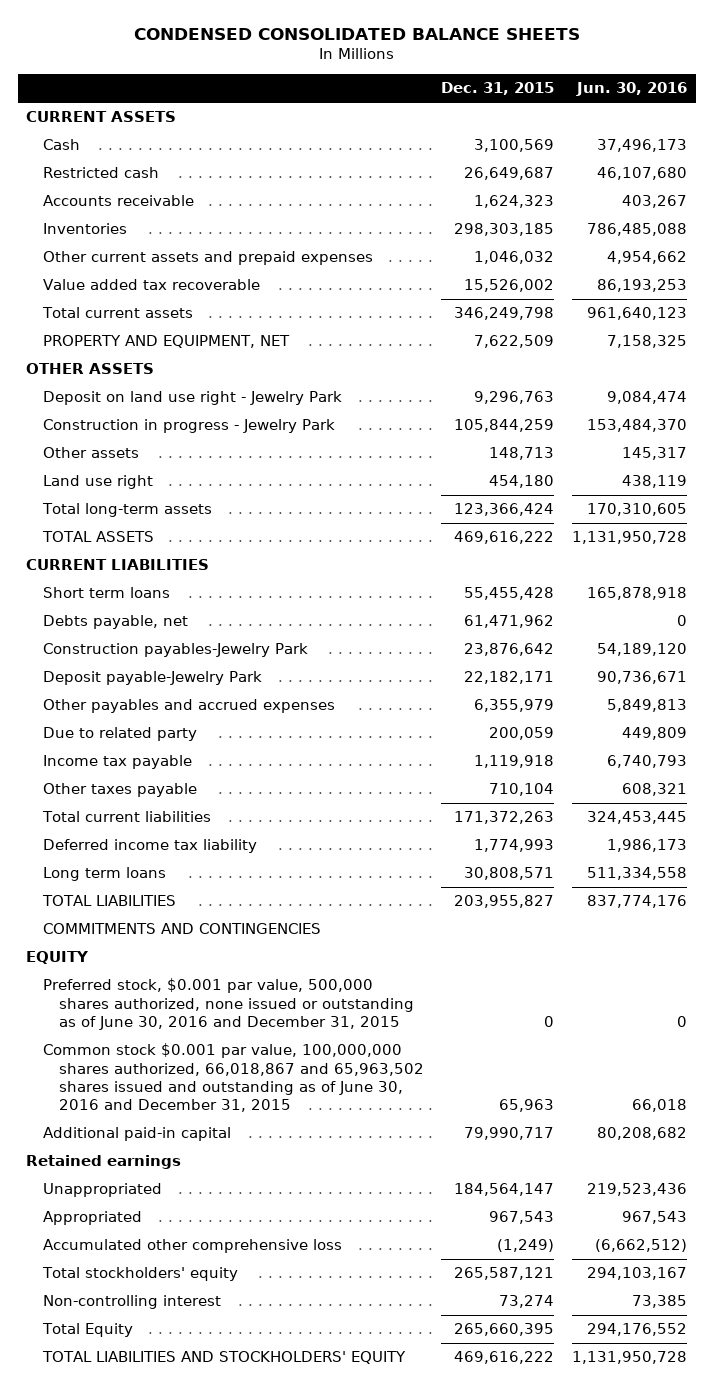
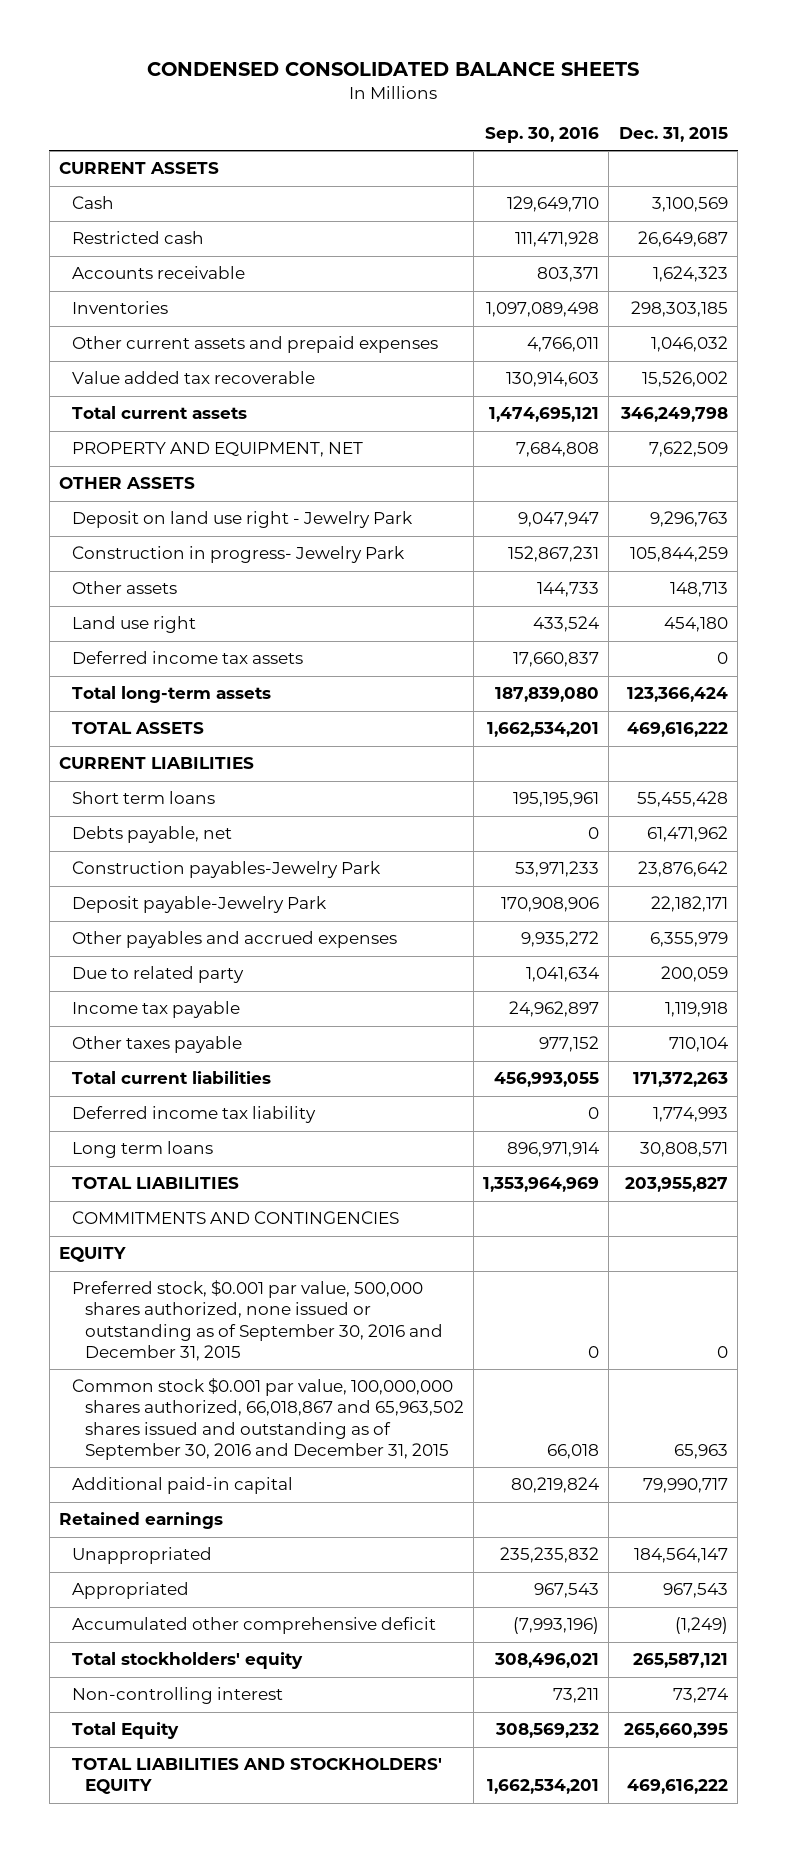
- | Dec. 31, 2015 | Jun. 30, 2016
+ | Sep. 30, 2016 | Dec. 31, 2015
- Construction in progress - Jewelry Park | 105,844,259 | 153,484,370
+ Construction in progress- Jewelry Park | 152,867,231 | 105,844,259
+ Deferred income tax assets | 17,660,837 | 0
- Preferred stock, $0.001 par value, 500,000 shares authorized, none issued or outstanding as of June 30, 2016 and December 31, 2015 | 0 | 0
- Common stock $0.001 par value, 100,000,000 shares authorized, 66,018,867 and 65,963,502 shares issued and outstanding as of June 30, 2016 and December 31, 2015 | 65,963 | 66,018
+ Preferred stock, $0.001 par value, 500,000 shares authorized, none issued or outstanding as of September 30, 2016 and December 31, 2015 | 0 | 0
+ Common stock $0.001 par value, 100,000,000 shares authorized, 66,018,867 and 65,963,502 shares issued and outstanding as of September 30, 2016 and December 31, 2015 | 66,018 | 65,963
- Accumulated other comprehensive loss | (1,249) | (6,662,512)
+ Accumulated other comprehensive deficit | (7,993,196) | (1,249)

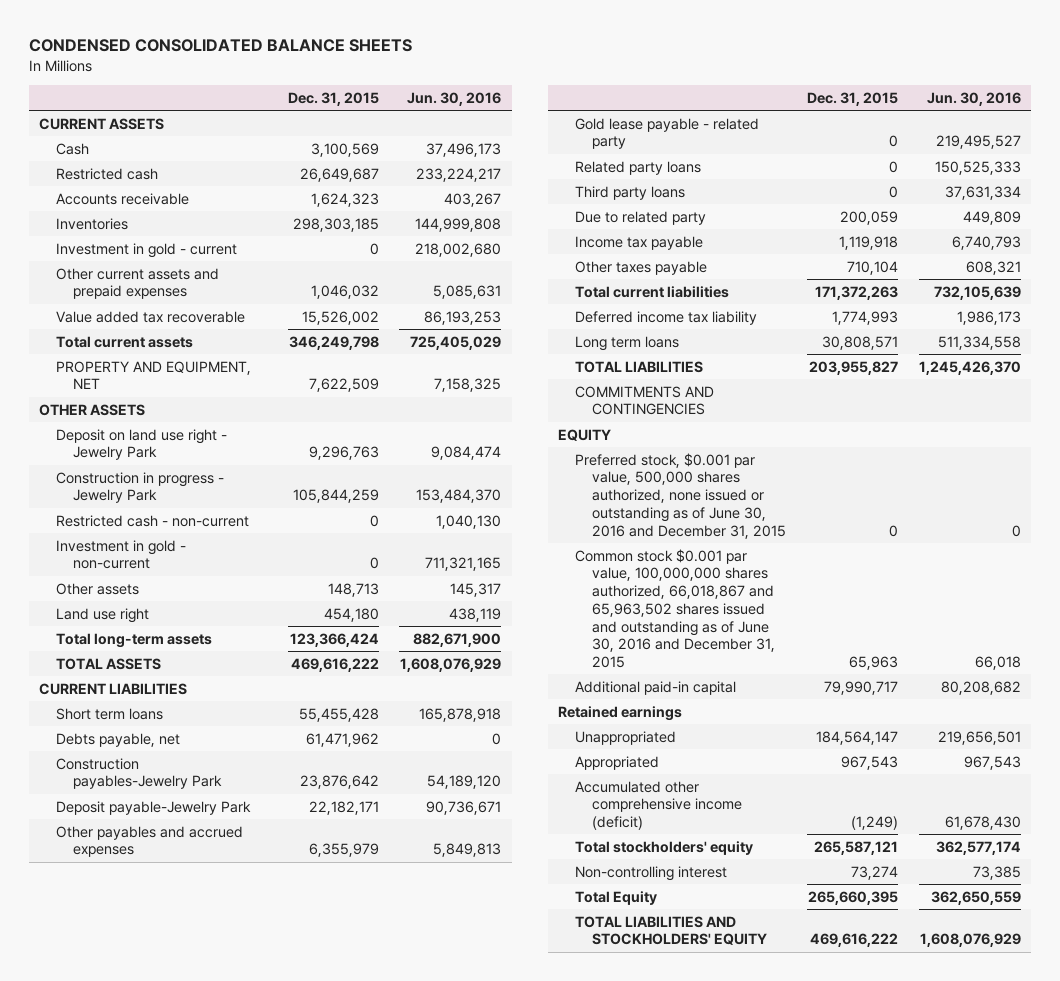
- | Sep. 30, 2016 | Dec. 31, 2015
+ | Dec. 31, 2015 | Jun. 30, 2016
+ Investment in gold - current | 0 | 218,002,680
- Construction in progress- Jewelry Park | 152,867,231 | 105,844,259
+ Construction in progress - Jewelry Park | 105,844,259 | 153,484,370
+ Restricted cash - non-current | 0 | 1,040,130
+ Investment in gold - non-current | 0 | 711,321,165
- Deferred income tax assets | 17,660,837 | 0
+ Gold lease payable - related party | 0 | 219,495,527
+ Related party loans | 0 | 150,525,333
+ Third party loans | 0 | 37,631,334
- Preferred stock, $0.001 par value, 500,000 shares authorized, none issued or outstanding as of September 30, 2016 and December 31, 2015 | 0 | 0
- Common stock $0.001 par value, 100,000,000 shares authorized, 66,018,867 and 65,963,502 shares issued and outstanding as of September 30, 2016 and December 31, 2015 | 66,018 | 65,963
+ Preferred stock, $0.001 par value, 500,000 shares authorized, none issued or outstanding as of June 30, 2016 and December 31, 2015 | 0 | 0
+ Common stock $0.001 par value, 100,000,000 shares authorized, 66,018,867 and 65,963,502 shares issued and outstanding as of June 30, 2016 and December 31, 2015 | 65,963 | 66,018
- Accumulated other comprehensive deficit | (7,993,196) | (1,249)
+ Accumulated other comprehensive income (deficit) | (1,249) | 61,678,430

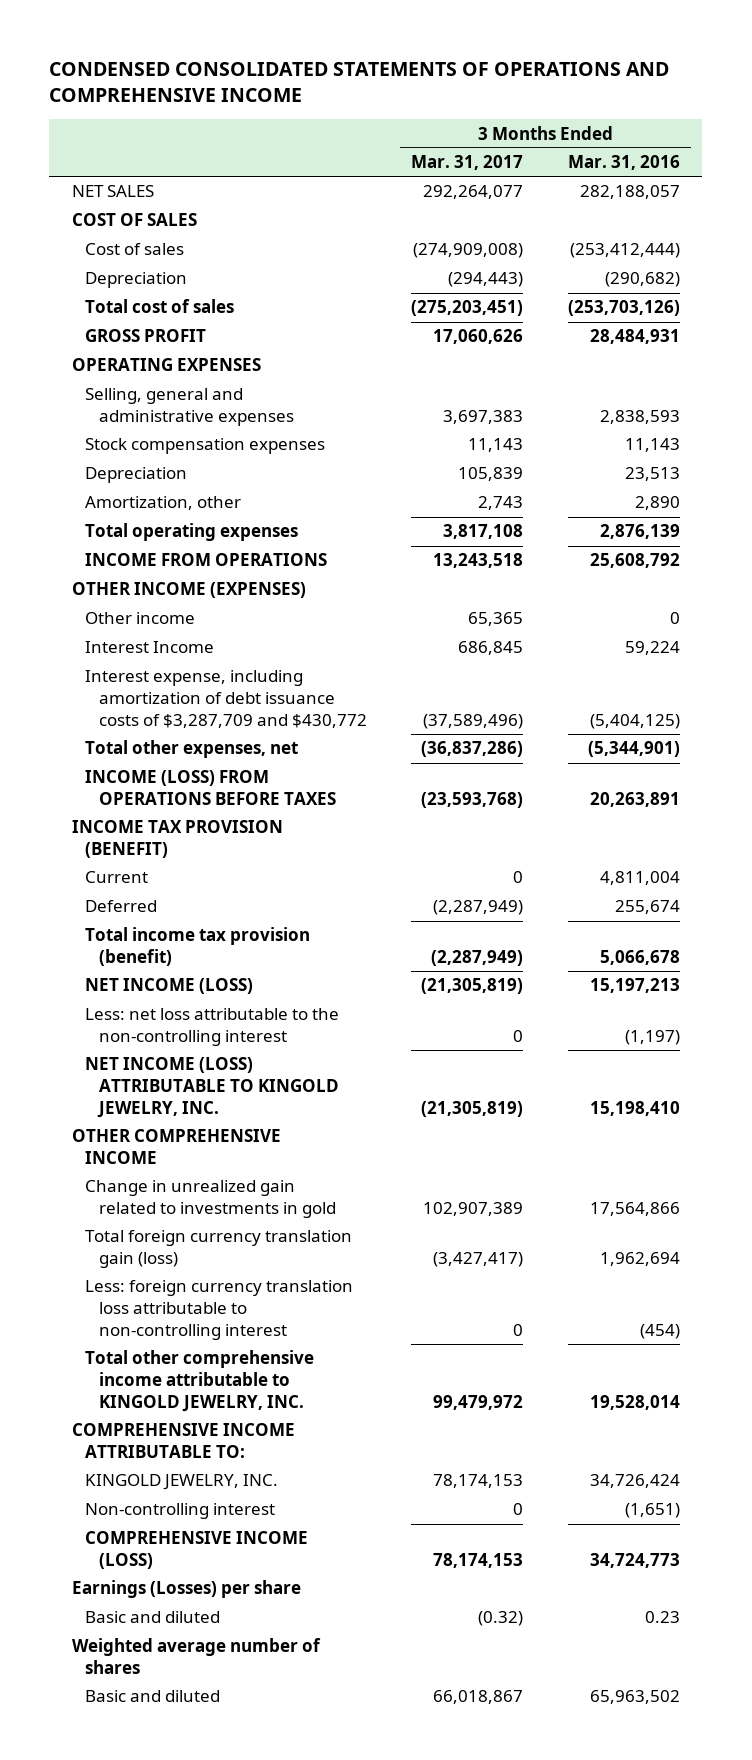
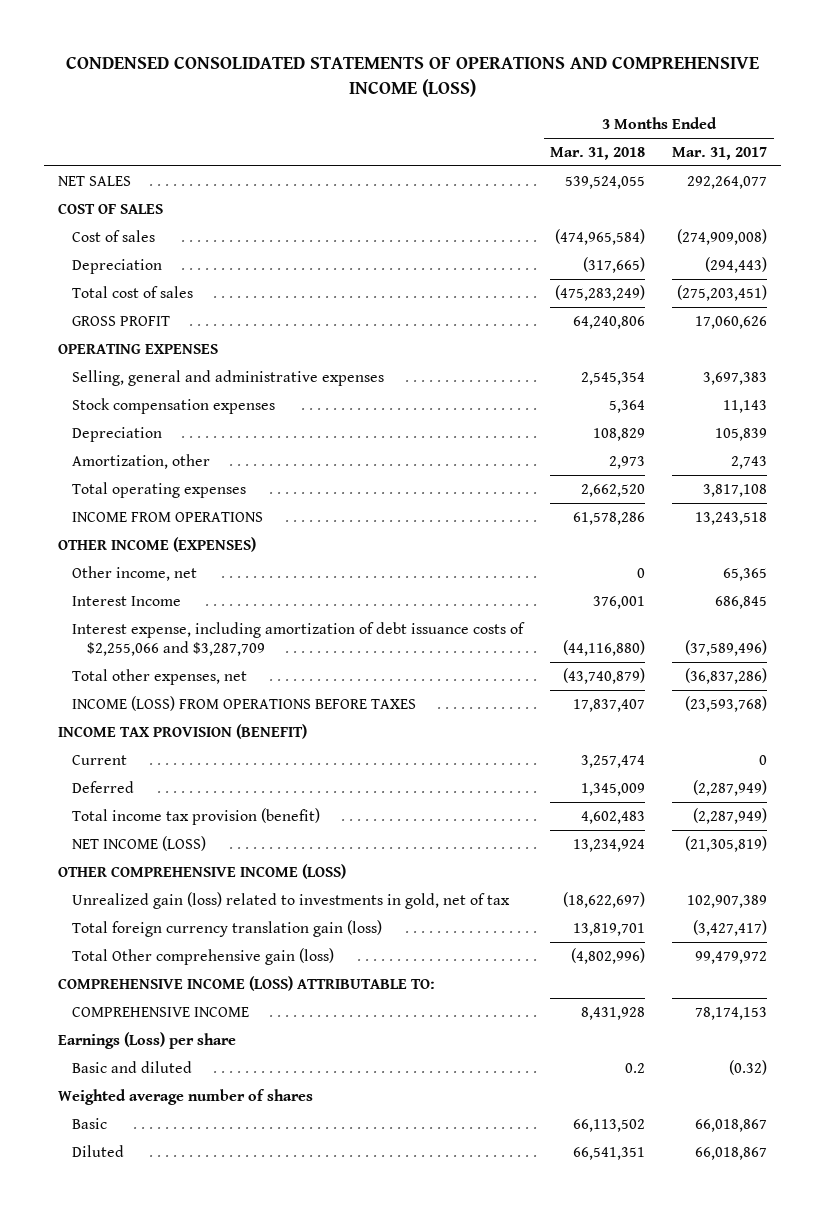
- CONDENSED CONSOLIDATED STATEMENTS OF OPERATIONS AND COMPREHENSIVE INCOME
+ CONDENSED CONSOLIDATED STATEMENTS OF OPERATIONS AND COMPREHENSIVE INCOME (LOSS)
- | 3 Months Ended Mar. 31, 2017 | 3 Months Ended Mar. 31, 2016
+ | 3 Months Ended Mar. 31, 2018 | 3 Months Ended Mar. 31, 2017
- Other income | 65,365 | 0
+ Other income, net | 0 | 65,365
- Interest expense, including amortization of debt issuance costs of $3,287,709 and $430,772 | (37,589,496) | (5,404,125)
+ Interest expense, including amortization of debt issuance costs of $2,255,066 and $3,287,709 | (44,116,880) | (37,589,496)
- Less: net loss attributable to the non-controlling interest | 0 | (1,197)
- NET INCOME (LOSS) ATTRIBUTABLE TO KINGOLD JEWELRY, INC. | (21,305,819) | 15,198,410
- OTHER COMPREHENSIVE INCOME
- Change in unrealized gain related to investments in gold | 102,907,389 | 17,564,866
+ OTHER COMPREHENSIVE INCOME (LOSS)
+ Unrealized gain (loss) related to investments in gold, net of tax | (18,622,697) | 102,907,389
- Less: foreign currency translation loss attributable to non-controlling interest | 0 | (454)
- Total other comprehensive income attributable to KINGOLD JEWELRY, INC. | 99,479,972 | 19,528,014
- COMPREHENSIVE INCOME ATTRIBUTABLE TO:
- KINGOLD JEWELRY, INC. | 78,174,153 | 34,726,424
- Non-controlling interest | 0 | (1,651)
- COMPREHENSIVE INCOME (LOSS) | 78,174,153 | 34,724,773
- Earnings (Losses) per share
+ Total Other comprehensive gain (loss) | (4,802,996) | 99,479,972
+ COMPREHENSIVE INCOME (LOSS) ATTRIBUTABLE TO:
+ COMPREHENSIVE INCOME | 8,431,928 | 78,174,153
+ Earnings (Loss) per share
- Basic and diluted | 66,018,867 | 65,963,502
+ Basic | 66,113,502 | 66,018,867
+ Diluted | 66,541,351 | 66,018,867

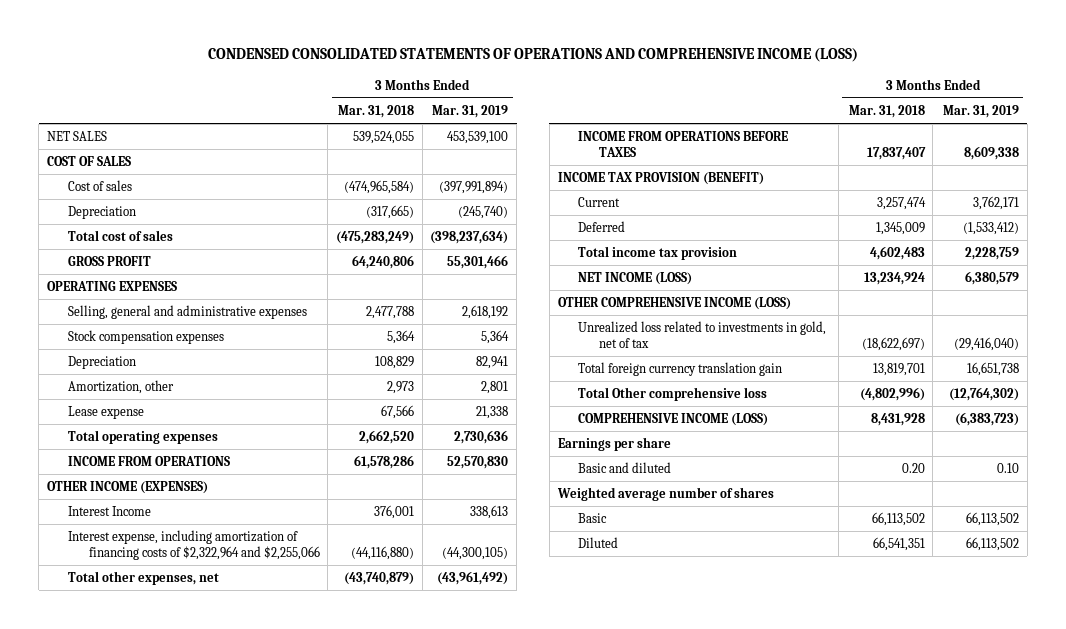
- | 3 Months Ended Mar. 31, 2018 | 3 Months Ended Mar. 31, 2017
+ | 3 Months Ended Mar. 31, 2018 | 3 Months Ended Mar. 31, 2019
- Selling, general and administrative expenses | 2,545,354 | 3,697,383
+ Selling, general and administrative expenses | 2,477,788 | 2,618,192
+ Lease expense | 67,566 | 21,338
- Other income, net | 0 | 65,365
- Interest expense, including amortization of debt issuance costs of $2,255,066 and $3,287,709 | (44,116,880) | (37,589,496)
+ Interest expense, including amortization of financing costs of $2,322,964 and $2,255,066 | (44,116,880) | (44,300,105)
- INCOME (LOSS) FROM OPERATIONS BEFORE TAXES | 17,837,407 | (23,593,768)
+ INCOME FROM OPERATIONS BEFORE TAXES | 17,837,407 | 8,609,338
- Total income tax provision (benefit) | 4,602,483 | (2,287,949)
+ Total income tax provision | 4,602,483 | 2,228,759
- Unrealized gain (loss) related to investments in gold, net of tax | (18,622,697) | 102,907,389
- Total foreign currency translation gain (loss) | 13,819,701 | (3,427,417)
- Total Other comprehensive gain (loss) | (4,802,996) | 99,479,972
- COMPREHENSIVE INCOME (LOSS) ATTRIBUTABLE TO:
- COMPREHENSIVE INCOME | 8,431,928 | 78,174,153
- Earnings (Loss) per share
- Basic and diluted | 0.2 | (0.32)
+ Unrealized loss related to investments in gold, net of tax | (18,622,697) | (29,416,040)
+ Total foreign currency translation gain | 13,819,701 | 16,651,738
+ Total Other comprehensive loss | (4,802,996) | (12,764,302)
+ COMPREHENSIVE INCOME (LOSS) | 8,431,928 | (6,383,723)
+ Earnings per share
+ Basic and diluted | 0.20 | 0.10

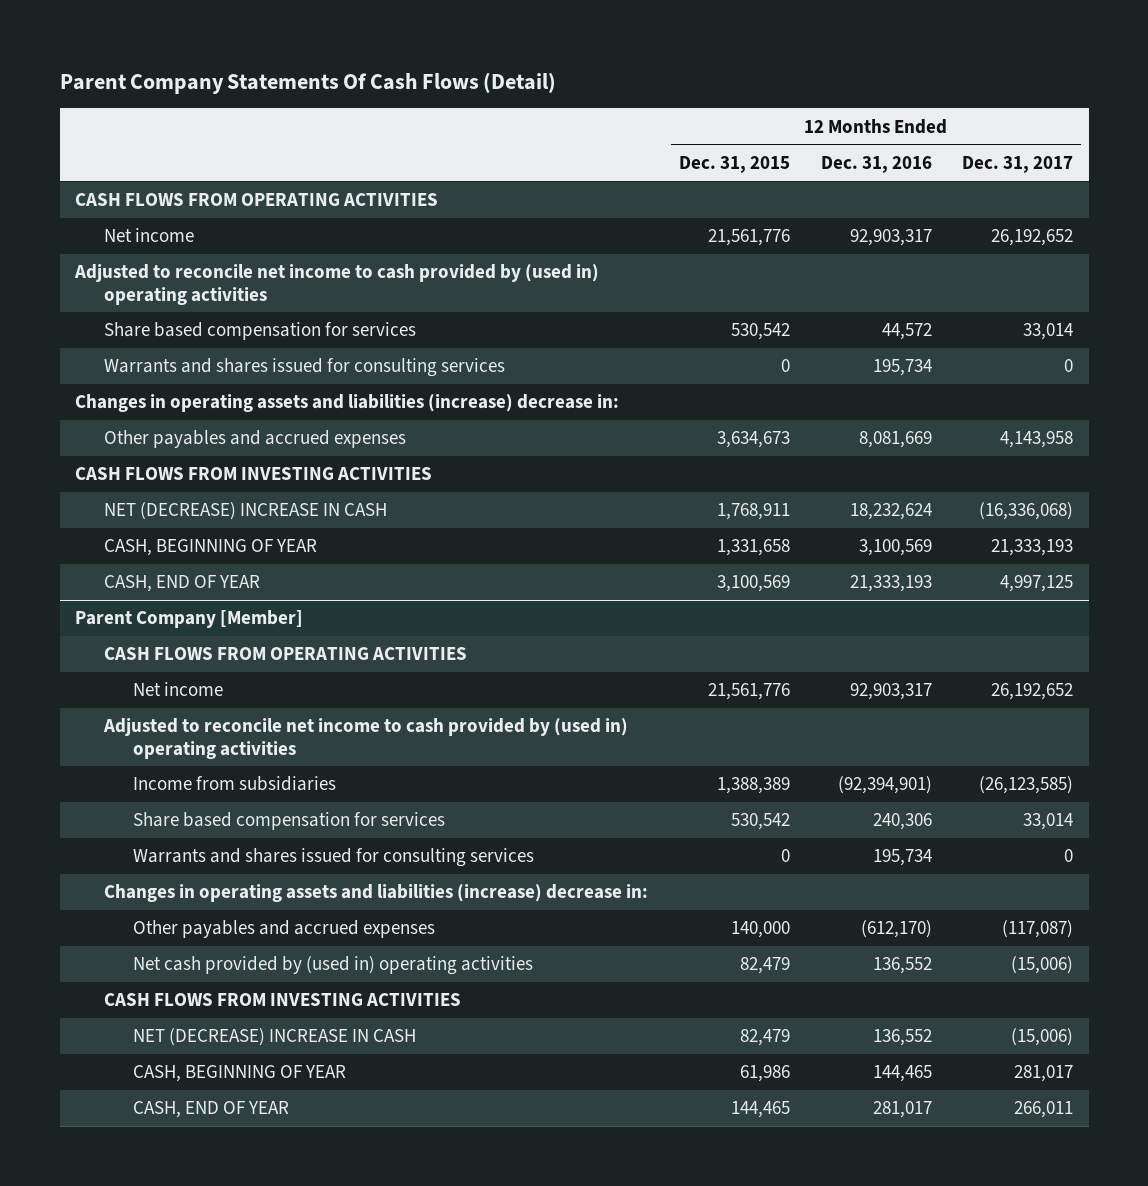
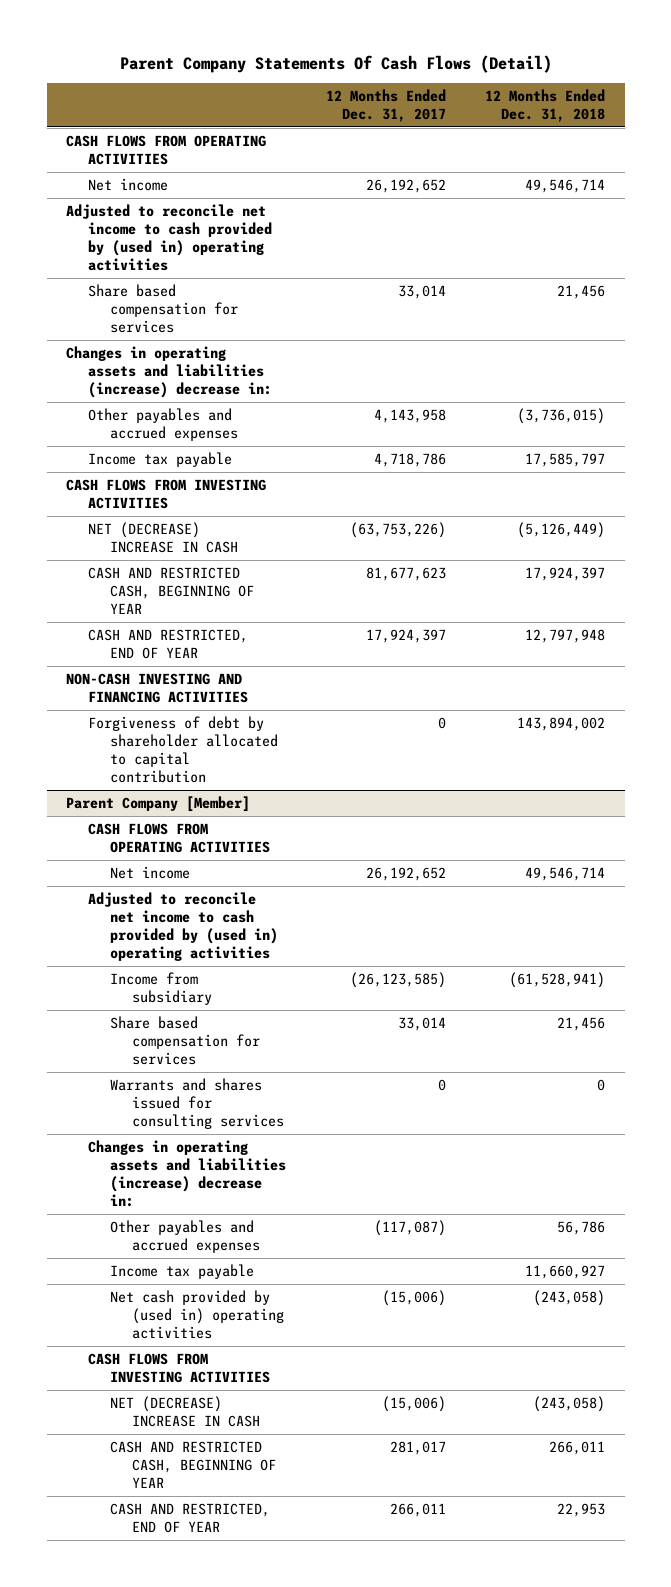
- | 12 Months Ended Dec. 31, 2015 | 12 Months Ended Dec. 31, 2016 | 12 Months Ended Dec. 31, 2017
+ | 12 Months Ended Dec. 31, 2017 | 12 Months Ended Dec. 31, 2018
- Warrants and shares issued for consulting services | 0 | 195,734 | 0
+ Income tax payable | 4,718,786 | 17,585,797
- NET (DECREASE) INCREASE IN CASH | 1,768,911 | 18,232,624 | (16,336,068)
- CASH, BEGINNING OF YEAR | 1,331,658 | 3,100,569 | 21,333,193
- CASH, END OF YEAR | 3,100,569 | 21,333,193 | 4,997,125
+ NET (DECREASE) INCREASE IN CASH | (63,753,226) | (5,126,449)
+ CASH AND RESTRICTED CASH, BEGINNING OF YEAR | 81,677,623 | 17,924,397
+ CASH AND RESTRICTED, END OF YEAR | 17,924,397 | 12,797,948
+ NON-CASH INVESTING AND FINANCING ACTIVITIES
+ Forgiveness of debt by shareholder allocated to capital contribution | 0 | 143,894,002
@ Parent Company [Member]
- Income from subsidiaries | 1,388,389 | (92,394,901) | (26,123,585)
+ Income from subsidiary | (26,123,585) | (61,528,941)
+ Income tax payable | | 11,660,927
- CASH, BEGINNING OF YEAR | 61,986 | 144,465 | 281,017
- CASH, END OF YEAR | 144,465 | 281,017 | 266,011
+ CASH AND RESTRICTED CASH, BEGINNING OF YEAR | 281,017 | 266,011
+ CASH AND RESTRICTED, END OF YEAR | 266,011 | 22,953

